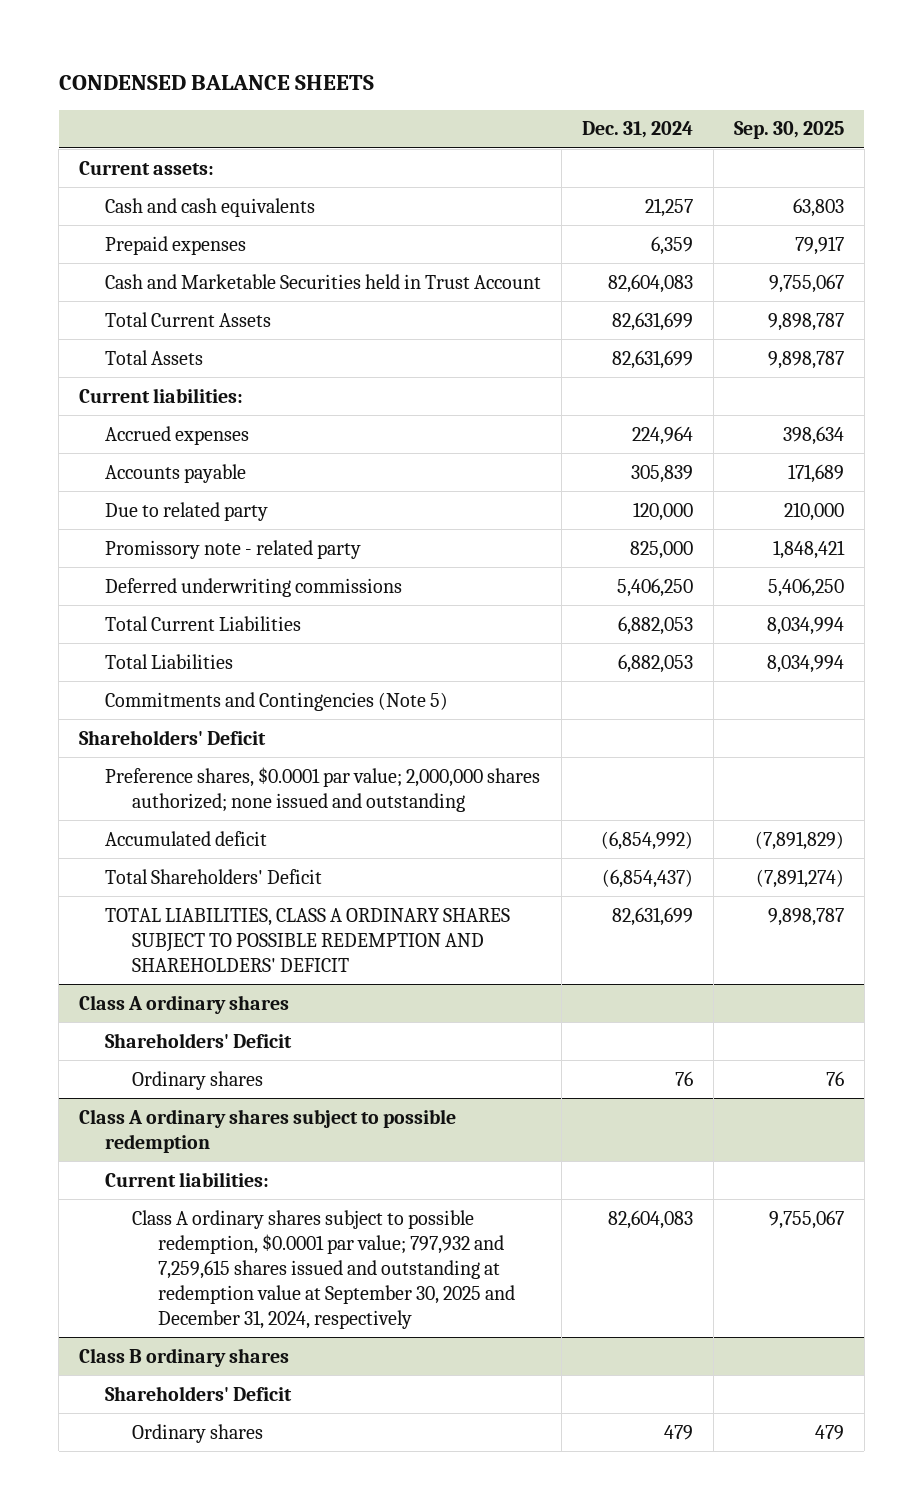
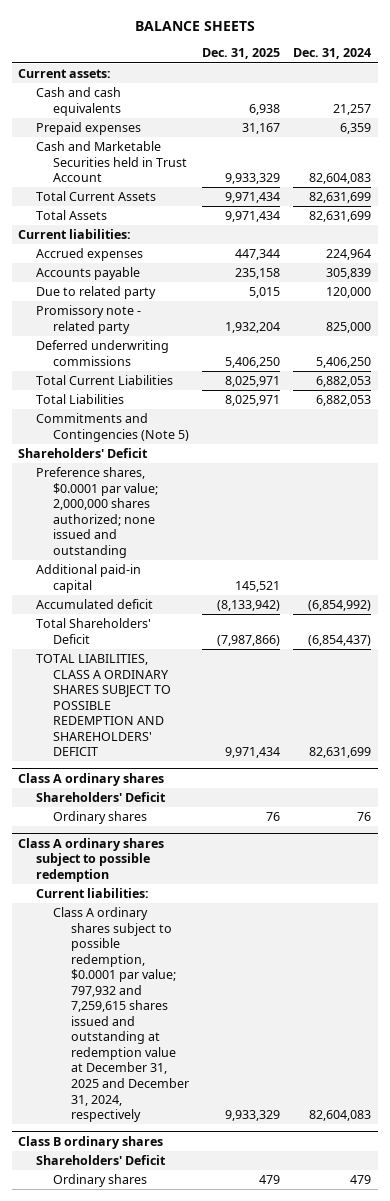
- CONDENSED BALANCE SHEETS
+ BALANCE SHEETS
- | Dec. 31, 2024 | Sep. 30, 2025
+ | Dec. 31, 2025 | Dec. 31, 2024
+ Additional paid-in capital | 145,521 |
@ Class A ordinary shares subject to possible redemption
- Class A ordinary shares subject to possible redemption, $0.0001 par value; 797,932 and 7,259,615 shares issued and outstanding at redemption value at September 30, 2025 and December 31, 2024, respectively | 82,604,083 | 9,755,067
+ Class A ordinary shares subject to possible redemption, $0.0001 par value; 797,932 and 7,259,615 shares issued and outstanding at redemption value at December 31, 2025 and December 31, 2024, respectively | 9,933,329 | 82,604,083

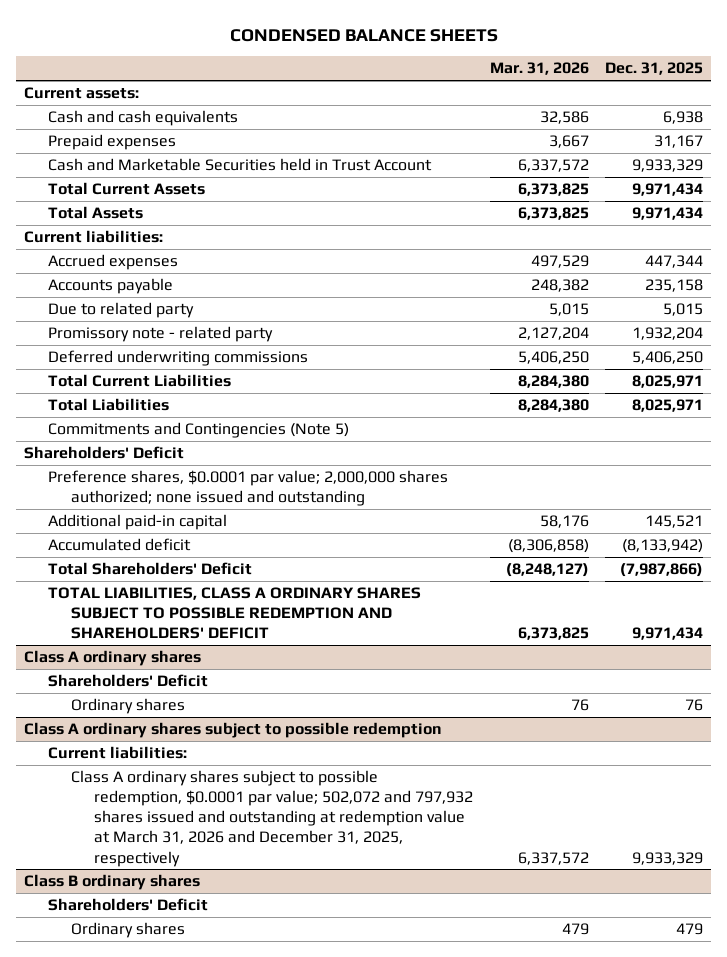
- BALANCE SHEETS
+ CONDENSED BALANCE SHEETS
- | Dec. 31, 2025 | Dec. 31, 2024
+ | Mar. 31, 2026 | Dec. 31, 2025
@ Class A ordinary shares subject to possible redemption
- Class A ordinary shares subject to possible redemption, $0.0001 par value; 797,932 and 7,259,615 shares issued and outstanding at redemption value at December 31, 2025 and December 31, 2024, respectively | 9,933,329 | 82,604,083
+ Class A ordinary shares subject to possible redemption, $0.0001 par value; 502,072 and 797,932 shares issued and outstanding at redemption value at March 31, 2026 and December 31, 2025, respectively | 6,337,572 | 9,933,329

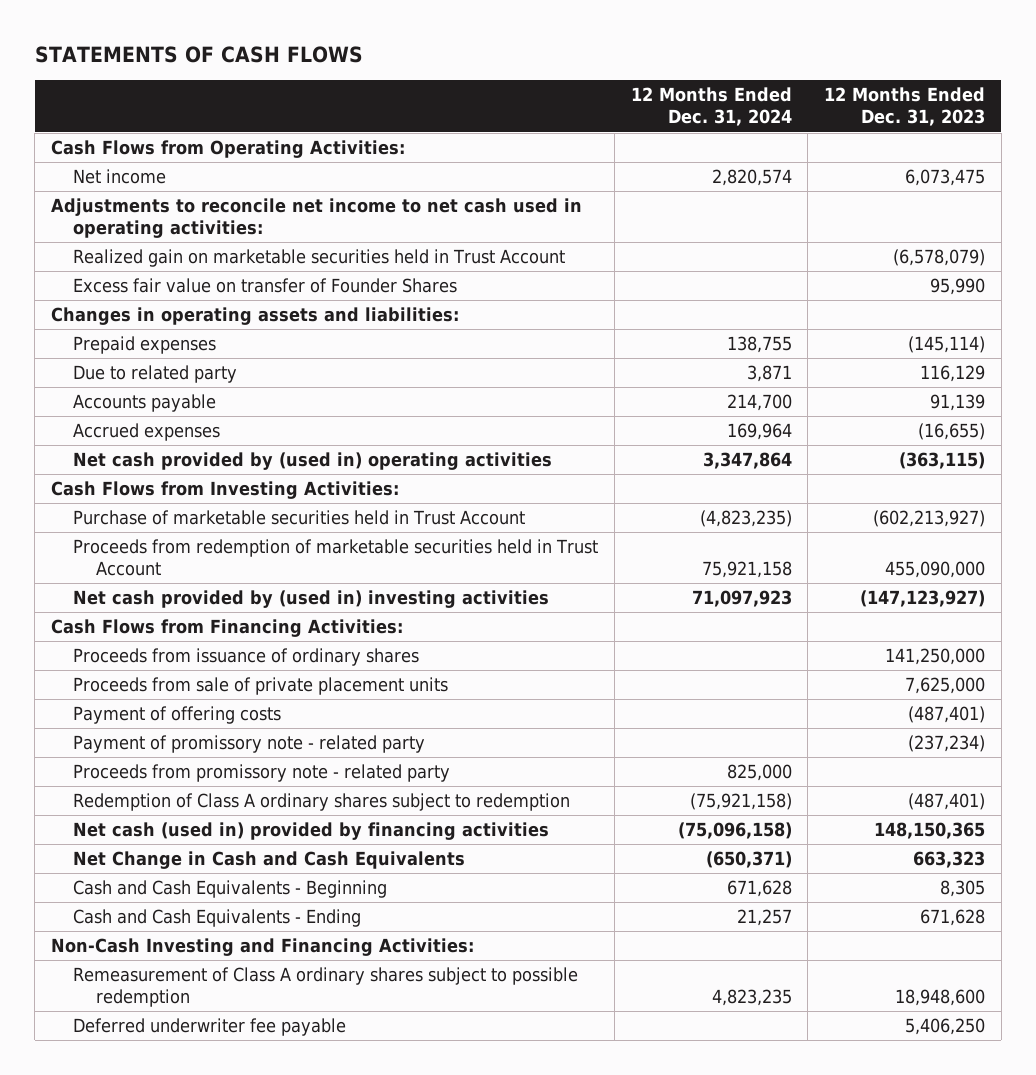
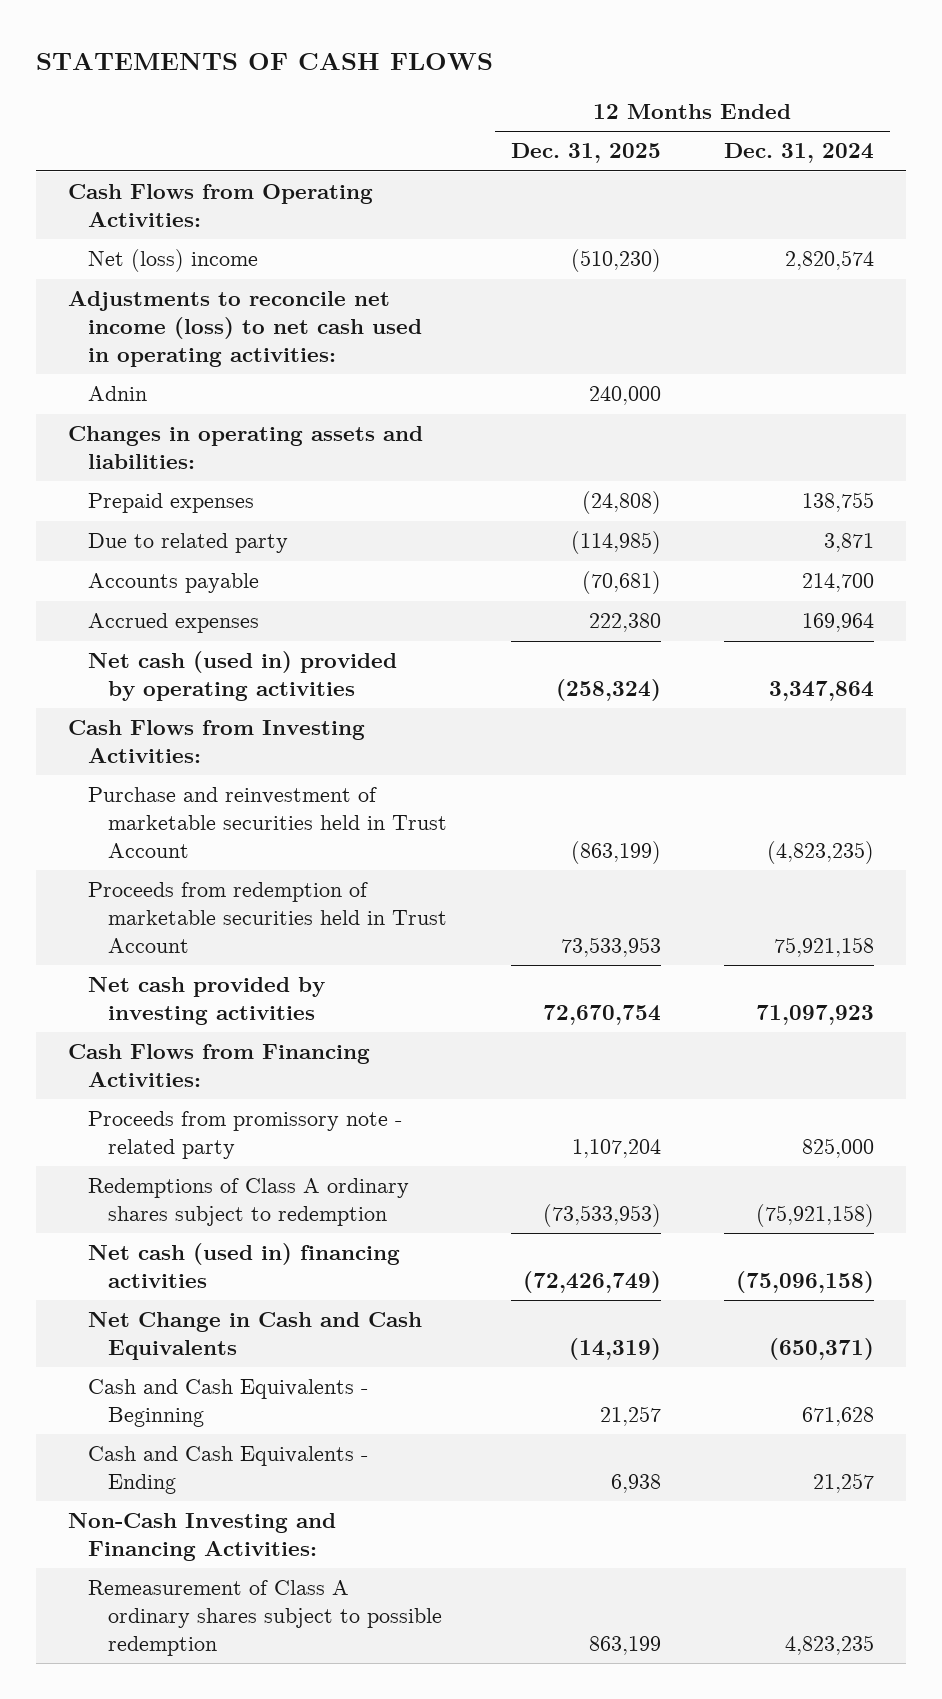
- | 12 Months Ended Dec. 31, 2024 | 12 Months Ended Dec. 31, 2023
+ | 12 Months Ended Dec. 31, 2025 | 12 Months Ended Dec. 31, 2024
- Net income | 2,820,574 | 6,073,475
- Adjustments to reconcile net income to net cash used in operating activities:
- Realized gain on marketable securities held in Trust Account | | (6,578,079)
- Excess fair value on transfer of Founder Shares | | 95,990
+ Net (loss) income | (510,230) | 2,820,574
+ Adjustments to reconcile net income (loss) to net cash used in operating activities:
+ Adnin | 240,000 |
- Net cash provided by (used in) operating activities | 3,347,864 | (363,115)
+ Net cash (used in) provided by operating activities | (258,324) | 3,347,864
- Purchase of marketable securities held in Trust Account | (4,823,235) | (602,213,927)
+ Purchase and reinvestment of marketable securities held in Trust Account | (863,199) | (4,823,235)
- Net cash provided by (used in) investing activities | 71,097,923 | (147,123,927)
+ Net cash provided by investing activities | 72,670,754 | 71,097,923
- Proceeds from issuance of ordinary shares | | 141,250,000
- Proceeds from sale of private placement units | | 7,625,000
- Payment of offering costs | | (487,401)
- Payment of promissory note - related party | | (237,234)
- Redemption of Class A ordinary shares subject to redemption | (75,921,158) | (487,401)
- Net cash (used in) provided by financing activities | (75,096,158) | 148,150,365
+ Redemptions of Class A ordinary shares subject to redemption | (73,533,953) | (75,921,158)
+ Net cash (used in) financing activities | (72,426,749) | (75,096,158)
- Deferred underwriter fee payable | | 5,406,250

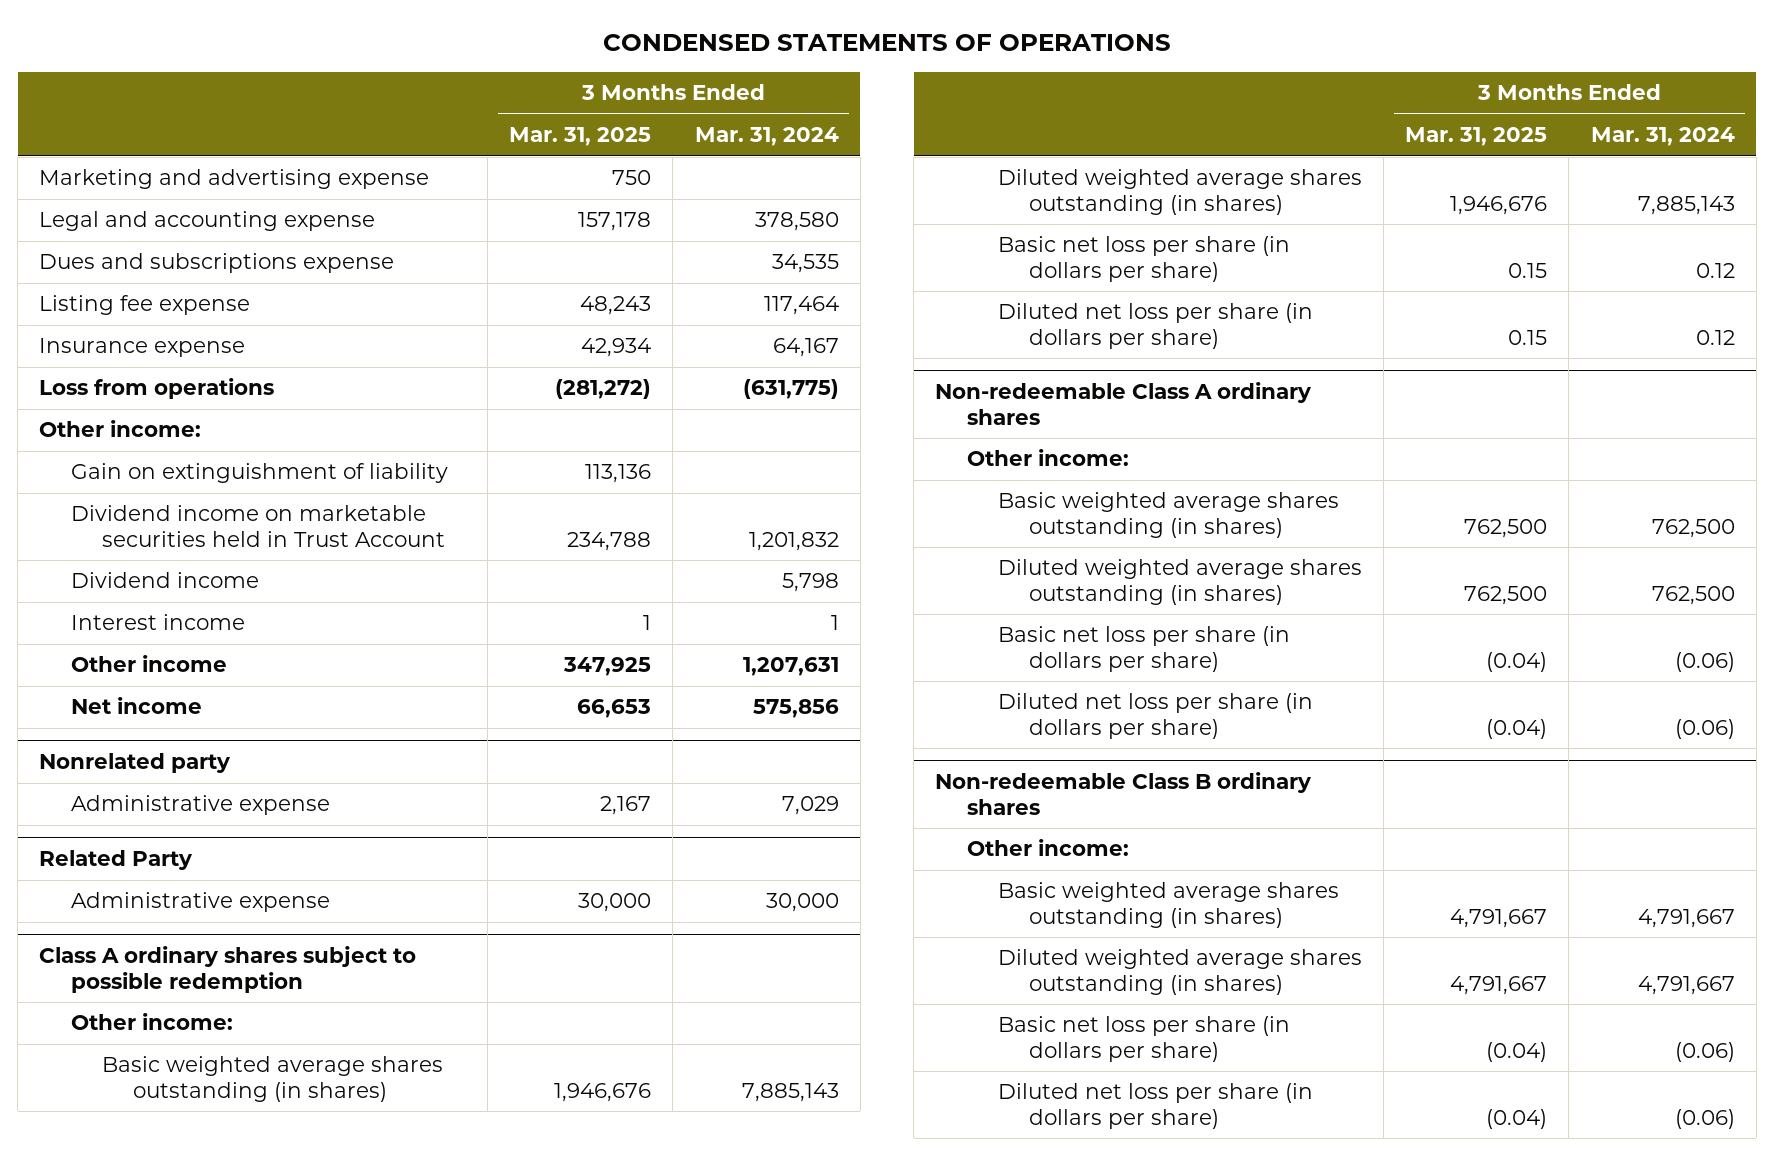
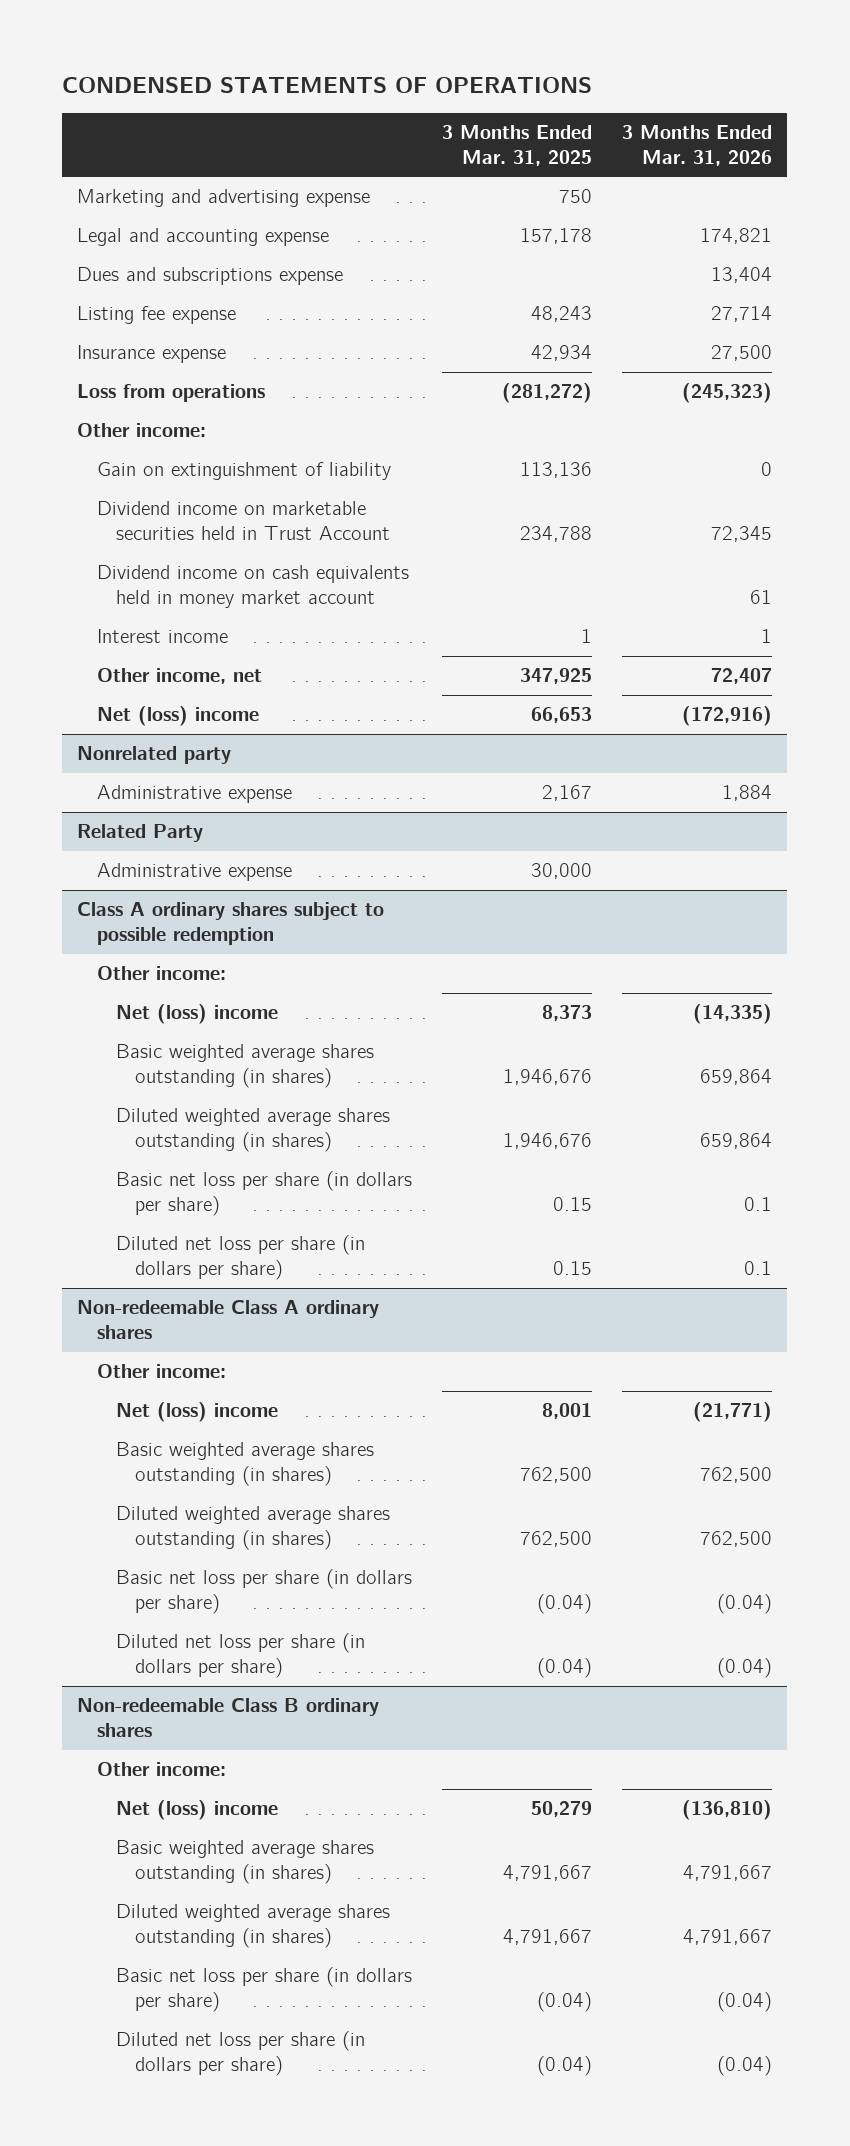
- | 3 Months Ended Mar. 31, 2025 | 3 Months Ended Mar. 31, 2024
+ | 3 Months Ended Mar. 31, 2025 | 3 Months Ended Mar. 31, 2026
- Dividend income | | 5,798
+ Dividend income on cash equivalents held in money market account | | 61
- Other income | 347,925 | 1,207,631
- Net income | 66,653 | 575,856
+ Other income, net | 347,925 | 72,407
+ Net (loss) income | 66,653 | (172,916)
@ Class A ordinary shares subject to possible redemption
+ Net (loss) income | 8,373 | (14,335)
@ Non-redeemable Class A ordinary shares
+ Net (loss) income | 8,001 | (21,771)
@ Non-redeemable Class B ordinary shares
+ Net (loss) income | 50,279 | (136,810)

